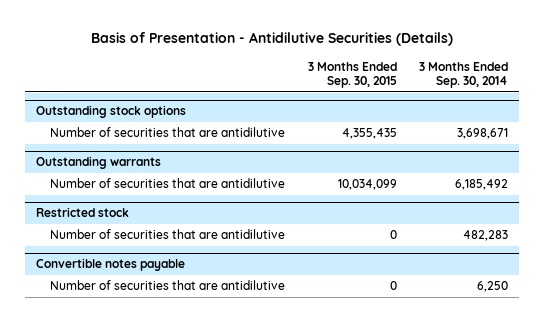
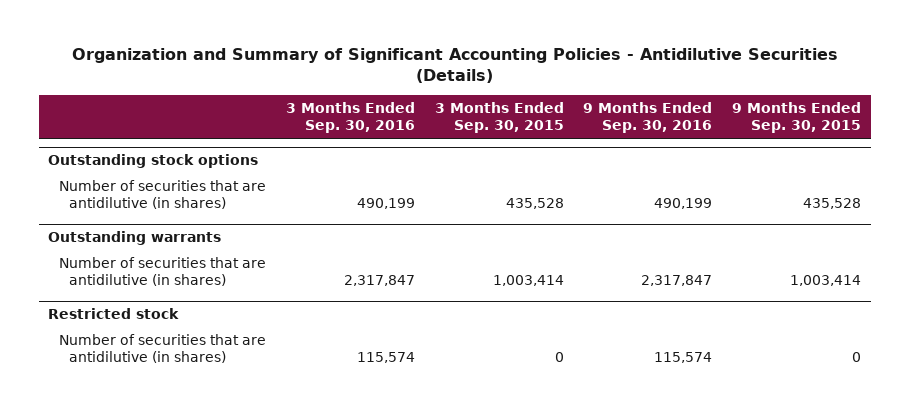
- Basis of Presentation - Antidilutive Securities (Details)
+ Organization and Summary of Significant Accounting Policies - Antidilutive Securities (Details)
- | 3 Months Ended Sep. 30, 2015 | 3 Months Ended Sep. 30, 2014
+ | 3 Months Ended Sep. 30, 2016 | 3 Months Ended Sep. 30, 2015 | 9 Months Ended Sep. 30, 2016 | 9 Months Ended Sep. 30, 2015
@ Outstanding stock options
- Number of securities that are antidilutive | 4,355,435 | 3,698,671
+ Number of securities that are antidilutive (in shares) | 490,199 | 435,528 | 490,199 | 435,528
@ Outstanding warrants
- Number of securities that are antidilutive | 10,034,099 | 6,185,492
+ Number of securities that are antidilutive (in shares) | 2,317,847 | 1,003,414 | 2,317,847 | 1,003,414
@ Restricted stock
- Number of securities that are antidilutive | 0 | 482,283
- Convertible notes payable
- Number of securities that are antidilutive | 0 | 6,250
@ Restricted stock
+ Number of securities that are antidilutive (in shares) | 115,574 | 0 | 115,574 | 0

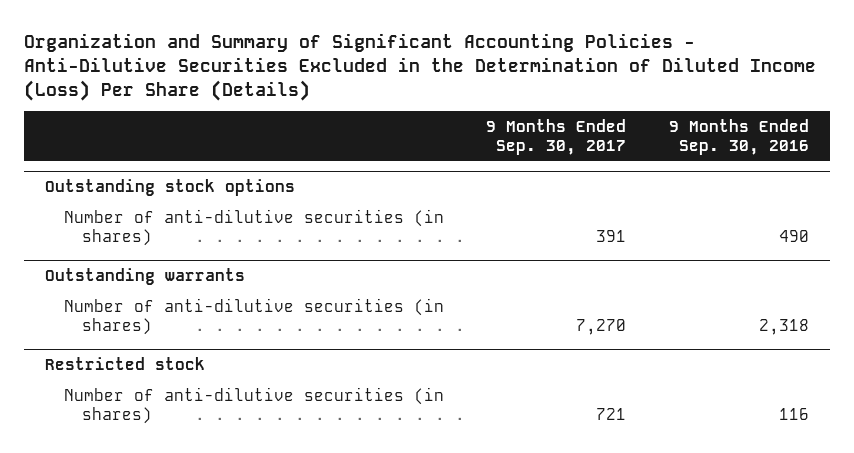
- Organization and Summary of Significant Accounting Policies - Antidilutive Securities (Details)
+ Organization and Summary of Significant Accounting Policies - Anti-Dilutive Securities Excluded in the Determination of Diluted Income (Loss) Per Share (Details)
- | 3 Months Ended Sep. 30, 2016 | 3 Months Ended Sep. 30, 2015 | 9 Months Ended Sep. 30, 2016 | 9 Months Ended Sep. 30, 2015
+ | 9 Months Ended Sep. 30, 2017 | 9 Months Ended Sep. 30, 2016
@ Outstanding stock options
- Number of securities that are antidilutive (in shares) | 490,199 | 435,528 | 490,199 | 435,528
+ Number of anti-dilutive securities (in shares) | 391 | 490
@ Outstanding warrants
- Number of securities that are antidilutive (in shares) | 2,317,847 | 1,003,414 | 2,317,847 | 1,003,414
+ Number of anti-dilutive securities (in shares) | 7,270 | 2,318
@ Restricted stock
- Number of securities that are antidilutive (in shares) | 115,574 | 0 | 115,574 | 0
+ Number of anti-dilutive securities (in shares) | 721 | 116

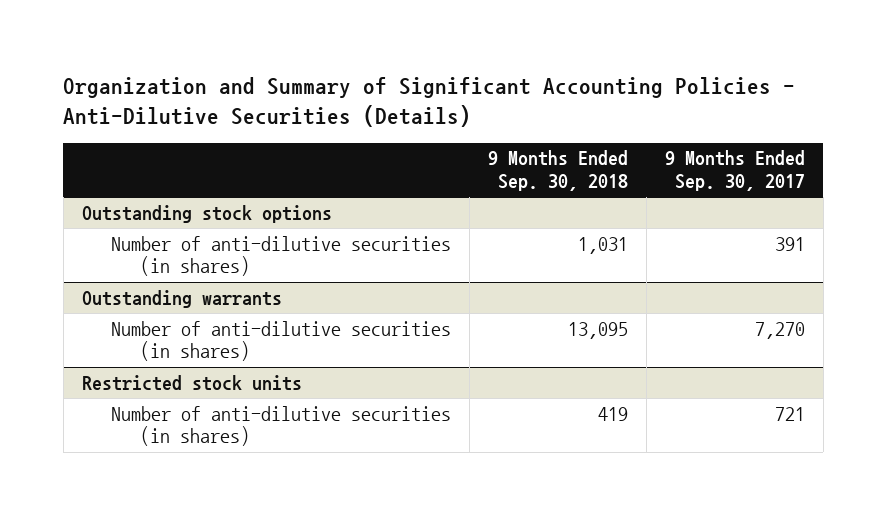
- Organization and Summary of Significant Accounting Policies - Anti-Dilutive Securities Excluded in the Determination of Diluted Income (Loss) Per Share (Details)
+ Organization and Summary of Significant Accounting Policies - Anti-Dilutive Securities (Details)
- | 9 Months Ended Sep. 30, 2017 | 9 Months Ended Sep. 30, 2016
+ | 9 Months Ended Sep. 30, 2018 | 9 Months Ended Sep. 30, 2017
- Restricted stock
+ Restricted stock units

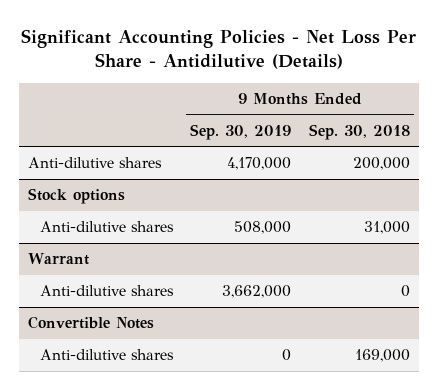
- Organization and Summary of Significant Accounting Policies - Anti-Dilutive Securities (Details)
+ Significant Accounting Policies - Net Loss Per Share - Antidilutive (Details)
- | 9 Months Ended Sep. 30, 2018 | 9 Months Ended Sep. 30, 2017
+ | 9 Months Ended Sep. 30, 2019 | 9 Months Ended Sep. 30, 2018
- Outstanding stock options
- Number of anti-dilutive securities (in shares) | 1,031 | 391
- Outstanding warrants
- Number of anti-dilutive securities (in shares) | 13,095 | 7,270
- Restricted stock units
- Number of anti-dilutive securities (in shares) | 419 | 721
+ Anti-dilutive shares | 4,170,000 | 200,000
+ Stock options
+ Anti-dilutive shares | 508,000 | 31,000
+ Warrant
+ Anti-dilutive shares | 3,662,000 | 0
+ Convertible Notes
+ Anti-dilutive shares | 0 | 169,000

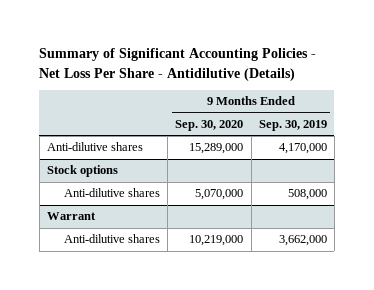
- Significant Accounting Policies - Net Loss Per Share - Antidilutive (Details)
+ Summary of Significant Accounting Policies - Net Loss Per Share - Antidilutive (Details)
- | 9 Months Ended Sep. 30, 2019 | 9 Months Ended Sep. 30, 2018
+ | 9 Months Ended Sep. 30, 2020 | 9 Months Ended Sep. 30, 2019
- Convertible Notes
- Anti-dilutive shares | 0 | 169,000

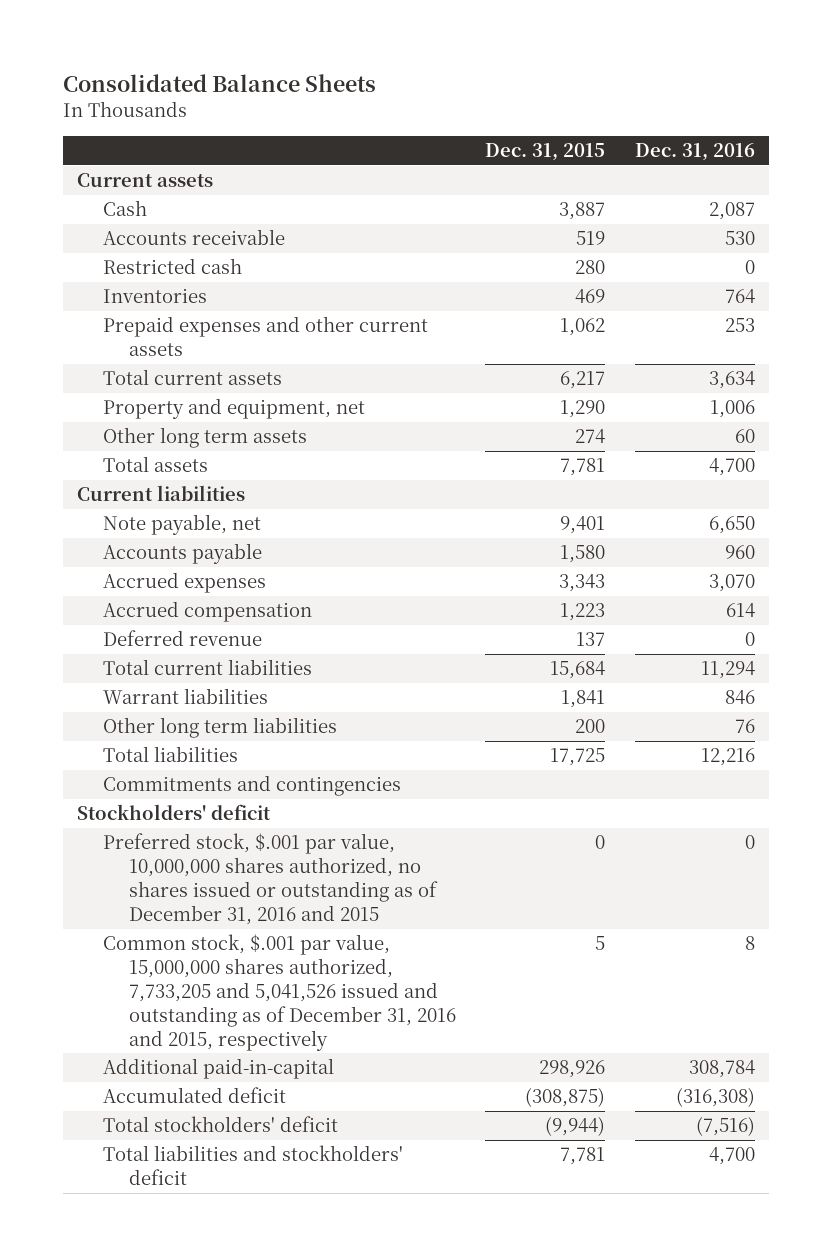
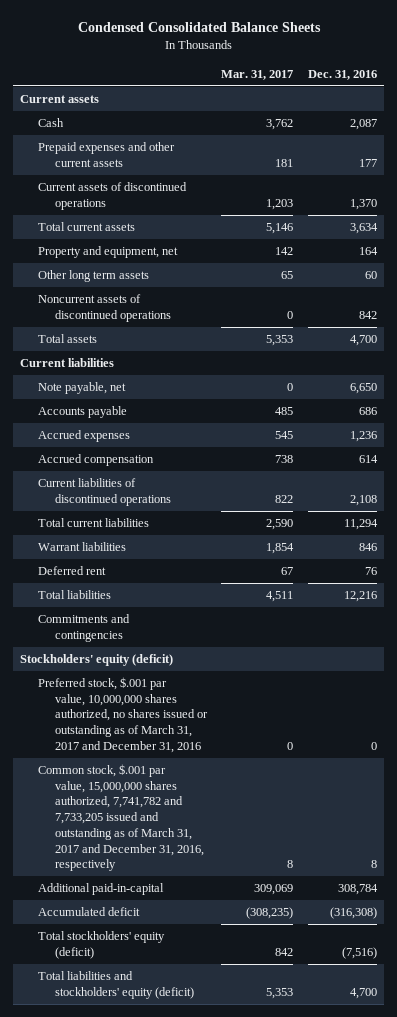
- Consolidated Balance Sheets
+ Condensed Consolidated Balance Sheets
- | Dec. 31, 2015 | Dec. 31, 2016
+ | Mar. 31, 2017 | Dec. 31, 2016
- Accounts receivable | 519 | 530
- Restricted cash | 280 | 0
- Inventories | 469 | 764
- Prepaid expenses and other current assets | 1,062 | 253
+ Prepaid expenses and other current assets | 181 | 177
+ Current assets of discontinued operations | 1,203 | 1,370
- Property and equipment, net | 1,290 | 1,006
+ Property and equipment, net | 142 | 164
+ Noncurrent assets of discontinued operations | 0 | 842
- Accounts payable | 1,580 | 960
- Accrued expenses | 3,343 | 3,070
+ Accounts payable | 485 | 686
+ Accrued expenses | 545 | 1,236
- Deferred revenue | 137 | 0
+ Current liabilities of discontinued operations | 822 | 2,108
- Other long term liabilities | 200 | 76
+ Deferred rent | 67 | 76
- Stockholders' deficit
- Preferred stock, $.001 par value, 10,000,000 shares authorized, no shares issued or outstanding as of December 31, 2016 and 2015 | 0 | 0
- Common stock, $.001 par value, 15,000,000 shares authorized, 7,733,205 and 5,041,526 issued and outstanding as of December 31, 2016 and 2015, respectively | 5 | 8
+ Stockholders' equity (deficit)
+ Preferred stock, $.001 par value, 10,000,000 shares authorized, no shares issued or outstanding as of March 31, 2017 and December 31, 2016 | 0 | 0
+ Common stock, $.001 par value, 15,000,000 shares authorized, 7,741,782 and 7,733,205 issued and outstanding as of March 31, 2017 and December 31, 2016, respectively | 8 | 8
- Total stockholders' deficit | (9,944) | (7,516)
- Total liabilities and stockholders' deficit | 7,781 | 4,700
+ Total stockholders' equity (deficit) | 842 | (7,516)
+ Total liabilities and stockholders' equity (deficit) | 5,353 | 4,700

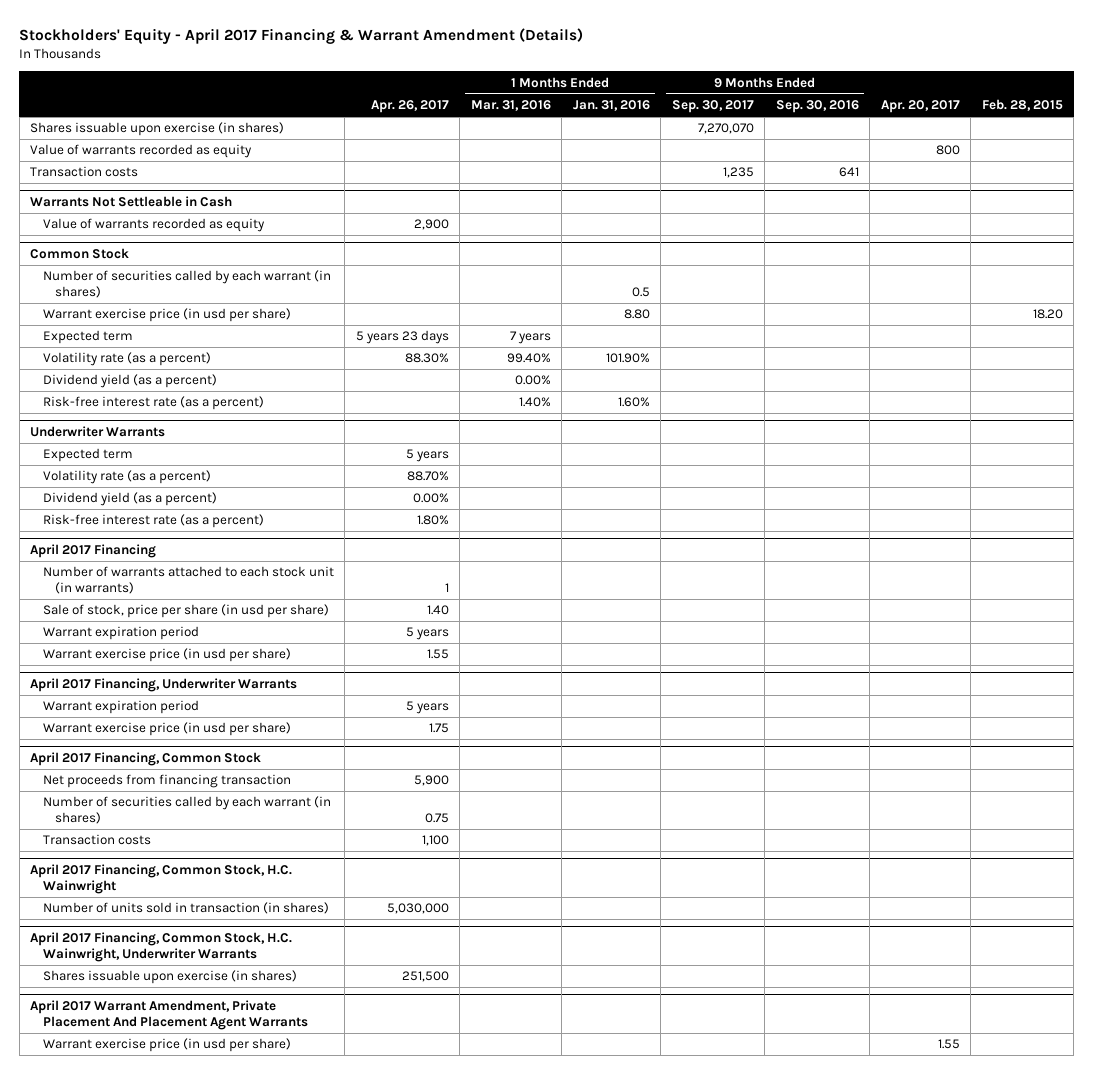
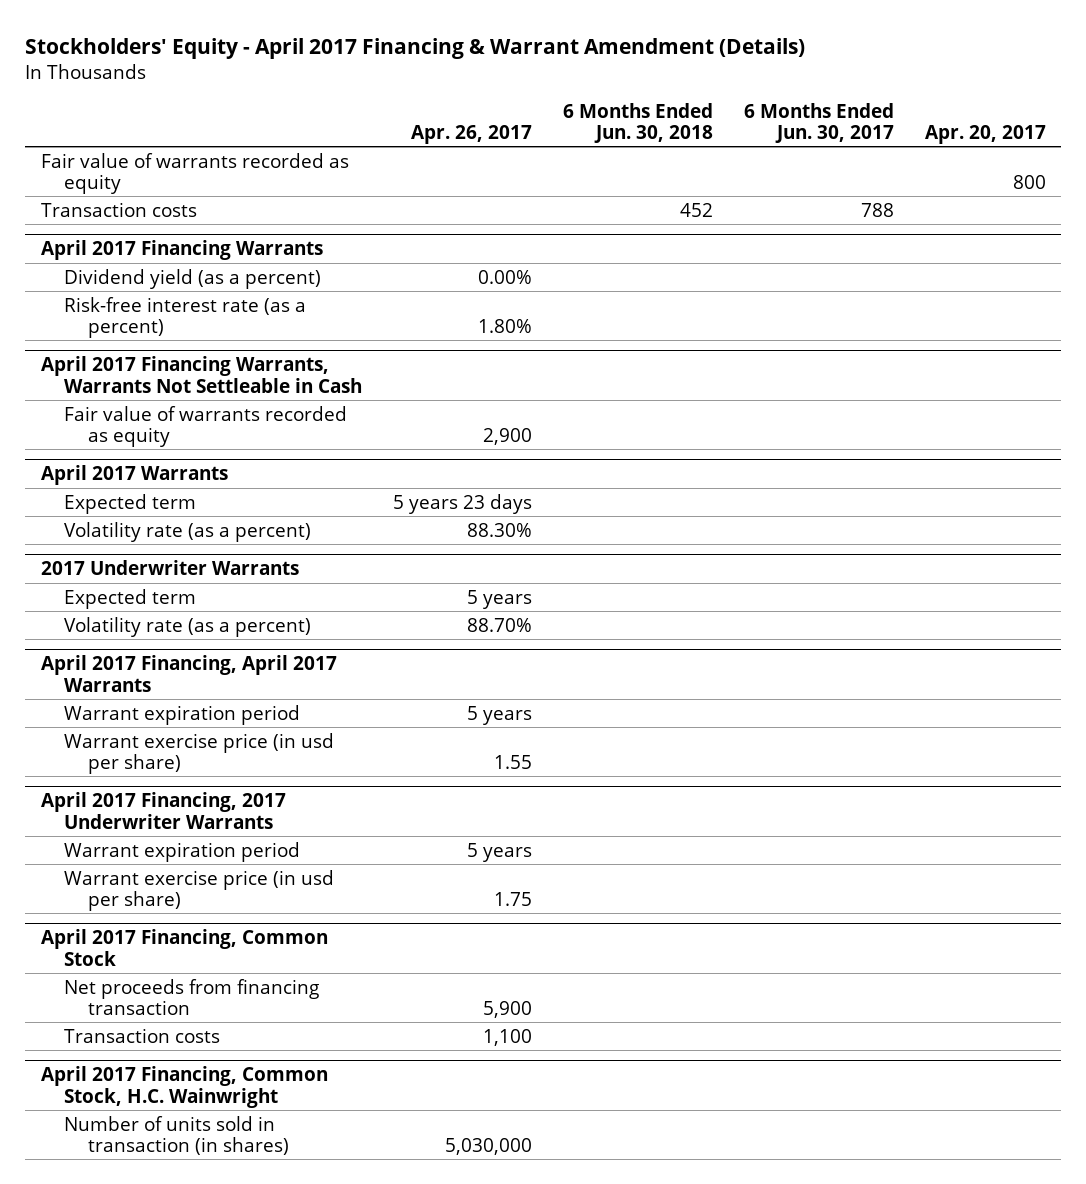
- | Apr. 26, 2017 | 1 Months Ended Mar. 31, 2016 | 1 Months Ended Jan. 31, 2016 | 9 Months Ended Sep. 30, 2017 | 9 Months Ended Sep. 30, 2016 | Apr. 20, 2017 | Feb. 28, 2015
+ | Apr. 26, 2017 | 6 Months Ended Jun. 30, 2018 | 6 Months Ended Jun. 30, 2017 | Apr. 20, 2017
- Shares issuable upon exercise (in shares) | | | | 7,270,070 | | |
- Value of warrants recorded as equity | | | | | | 800 |
+ Fair value of warrants recorded as equity | | | | 800
- Warrants Not Settleable in Cash
- Value of warrants recorded as equity | 2,900 | | | | | |
- Common Stock
- Number of securities called by each warrant (in shares) | | | 0.5 | | | |
- Warrant exercise price (in usd per share) | | | 8.80 | | | | 18.20
+ April 2017 Financing Warrants
+ Dividend yield (as a percent) | 0.00% | | |
+ Risk-free interest rate (as a percent) | 1.80% | | |
+ April 2017 Financing Warrants, Warrants Not Settleable in Cash
+ Fair value of warrants recorded as equity | 2,900 | | |
+ April 2017 Warrants
- Dividend yield (as a percent) | | 0.00% | | | | |
- Risk-free interest rate (as a percent) | | 1.40% | 1.60% | | | |
- Underwriter Warrants
+ 2017 Underwriter Warrants
- Dividend yield (as a percent) | 0.00% | | | | | |
- Risk-free interest rate (as a percent) | 1.80% | | | | | |
- April 2017 Financing
- Number of warrants attached to each stock unit (in warrants) | 1 | | | | | |
- Sale of stock, price per share (in usd per share) | 1.40 | | | | | |
+ April 2017 Financing, April 2017 Warrants
- April 2017 Financing, Underwriter Warrants
+ April 2017 Financing, 2017 Underwriter Warrants
@ April 2017 Financing, Common Stock
- Number of securities called by each warrant (in shares) | 0.75 | | | | | |
- April 2017 Financing, Common Stock, H.C. Wainwright, Underwriter Warrants
- Shares issuable upon exercise (in shares) | 251,500 | | | | | |
- April 2017 Warrant Amendment, Private Placement And Placement Agent Warrants
- Warrant exercise price (in usd per share) | | | | | | 1.55 |

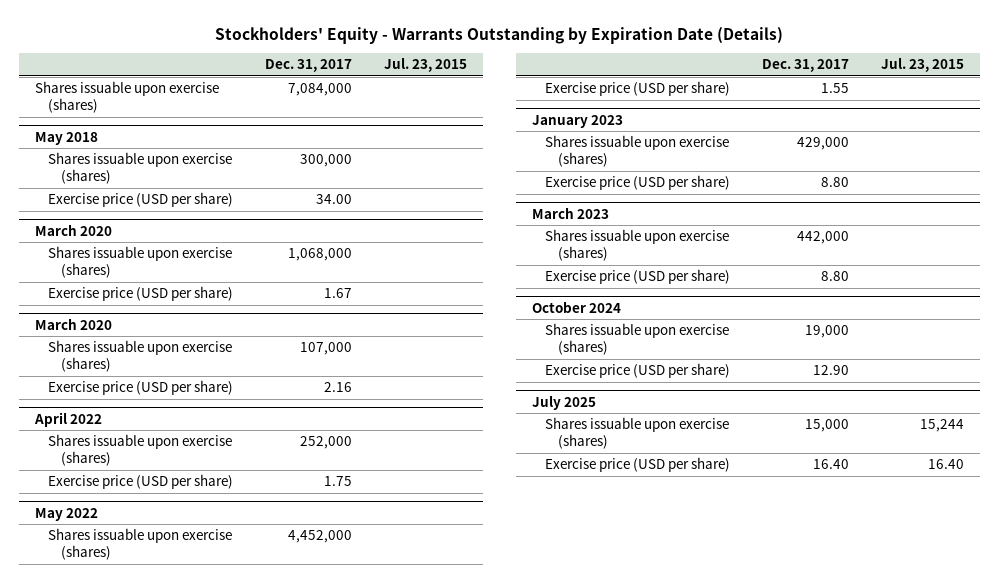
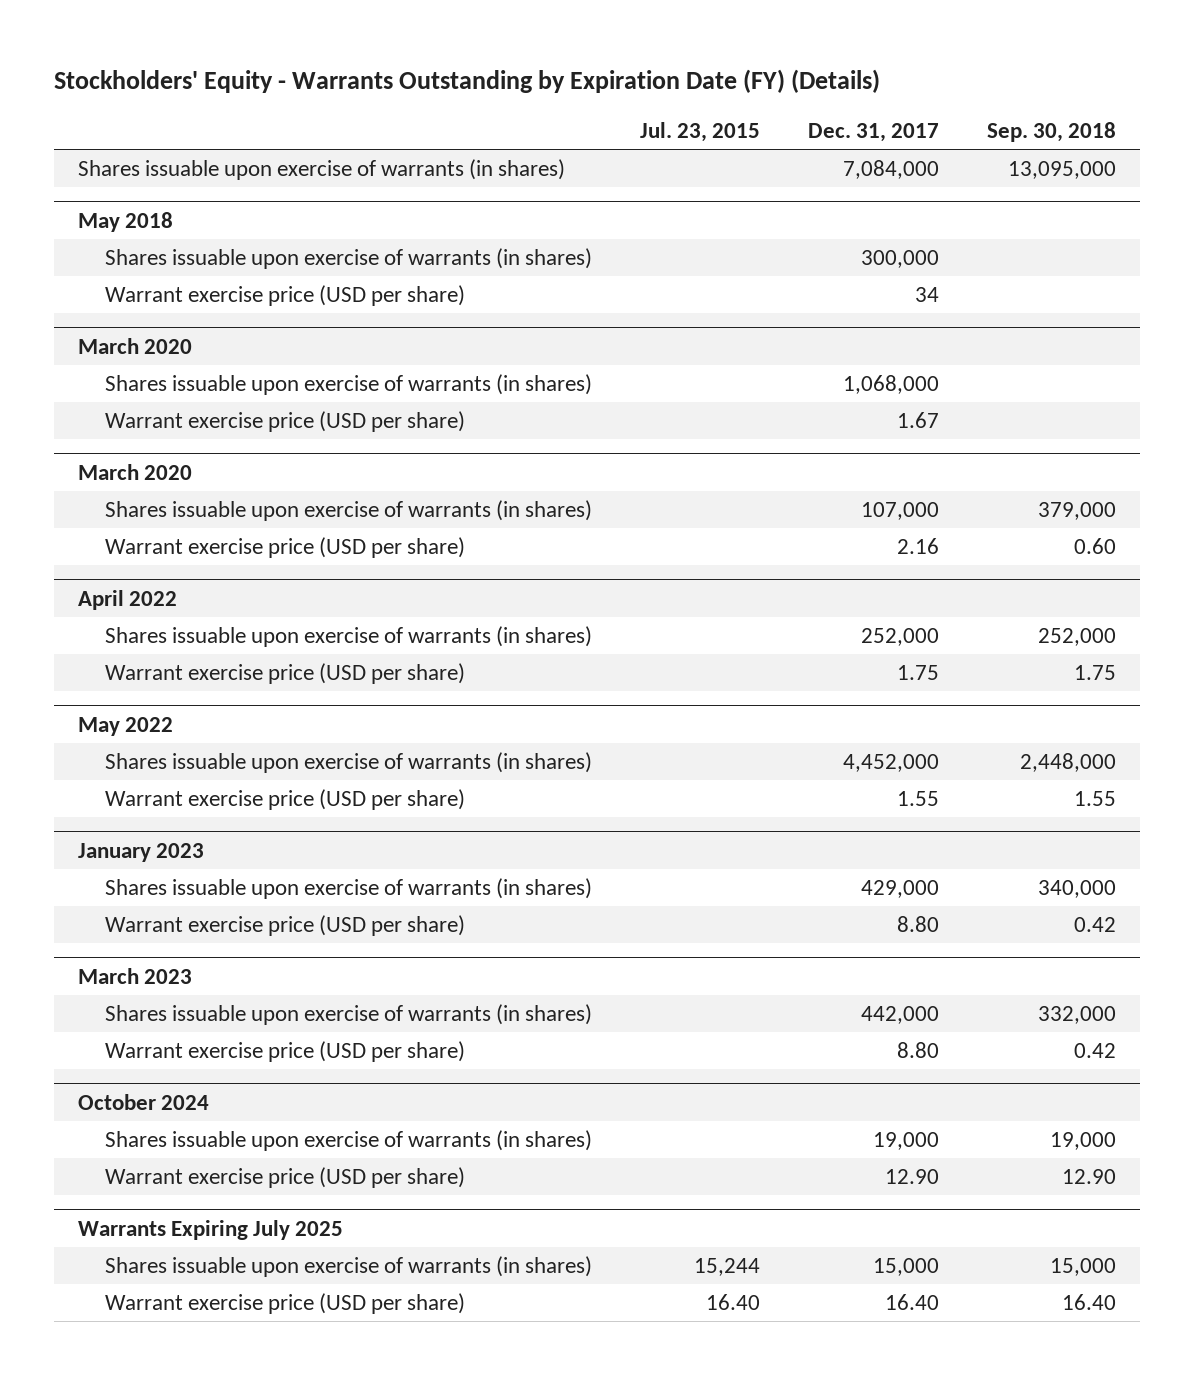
- Stockholders' Equity - Warrants Outstanding by Expiration Date (Details)
+ Stockholders' Equity - Warrants Outstanding by Expiration Date (FY) (Details)
- | Dec. 31, 2017 | Jul. 23, 2015
+ | Jul. 23, 2015 | Dec. 31, 2017 | Sep. 30, 2018
- Shares issuable upon exercise (shares) | 7,084,000 |
+ Shares issuable upon exercise of warrants (in shares) | | 7,084,000 | 13,095,000
@ May 2018
- Shares issuable upon exercise (shares) | 300,000 |
- Exercise price (USD per share) | 34.00 |
+ Shares issuable upon exercise of warrants (in shares) | | 300,000 |
+ Warrant exercise price (USD per share) | | 34 |
@ March 2020
- Shares issuable upon exercise (shares) | 1,068,000 |
- Exercise price (USD per share) | 1.67 |
+ Shares issuable upon exercise of warrants (in shares) | | 1,068,000 |
+ Warrant exercise price (USD per share) | | 1.67 |
- Shares issuable upon exercise (shares) | 107,000 |
- Exercise price (USD per share) | 2.16 |
+ Shares issuable upon exercise of warrants (in shares) | | 107,000 | 379,000
+ Warrant exercise price (USD per share) | | 2.16 | 0.60
@ April 2022
- Shares issuable upon exercise (shares) | 252,000 |
- Exercise price (USD per share) | 1.75 |
+ Shares issuable upon exercise of warrants (in shares) | | 252,000 | 252,000
+ Warrant exercise price (USD per share) | | 1.75 | 1.75
@ May 2022
- Shares issuable upon exercise (shares) | 4,452,000 |
- Exercise price (USD per share) | 1.55 |
+ Shares issuable upon exercise of warrants (in shares) | | 4,452,000 | 2,448,000
+ Warrant exercise price (USD per share) | | 1.55 | 1.55
@ January 2023
- Shares issuable upon exercise (shares) | 429,000 |
- Exercise price (USD per share) | 8.80 |
+ Shares issuable upon exercise of warrants (in shares) | | 429,000 | 340,000
+ Warrant exercise price (USD per share) | | 8.80 | 0.42
@ March 2023
- Shares issuable upon exercise (shares) | 442,000 |
- Exercise price (USD per share) | 8.80 |
+ Shares issuable upon exercise of warrants (in shares) | | 442,000 | 332,000
+ Warrant exercise price (USD per share) | | 8.80 | 0.42
@ October 2024
- Shares issuable upon exercise (shares) | 19,000 |
- Exercise price (USD per share) | 12.90 |
- July 2025
- Shares issuable upon exercise (shares) | 15,000 | 15,244
- Exercise price (USD per share) | 16.40 | 16.40
@ October 2024
+ Shares issuable upon exercise of warrants (in shares) | | 19,000 | 19,000
+ Warrant exercise price (USD per share) | | 12.90 | 12.90
+ Warrants Expiring July 2025
+ Shares issuable upon exercise of warrants (in shares) | 15,244 | 15,000 | 15,000
+ Warrant exercise price (USD per share) | 16.40 | 16.40 | 16.40

